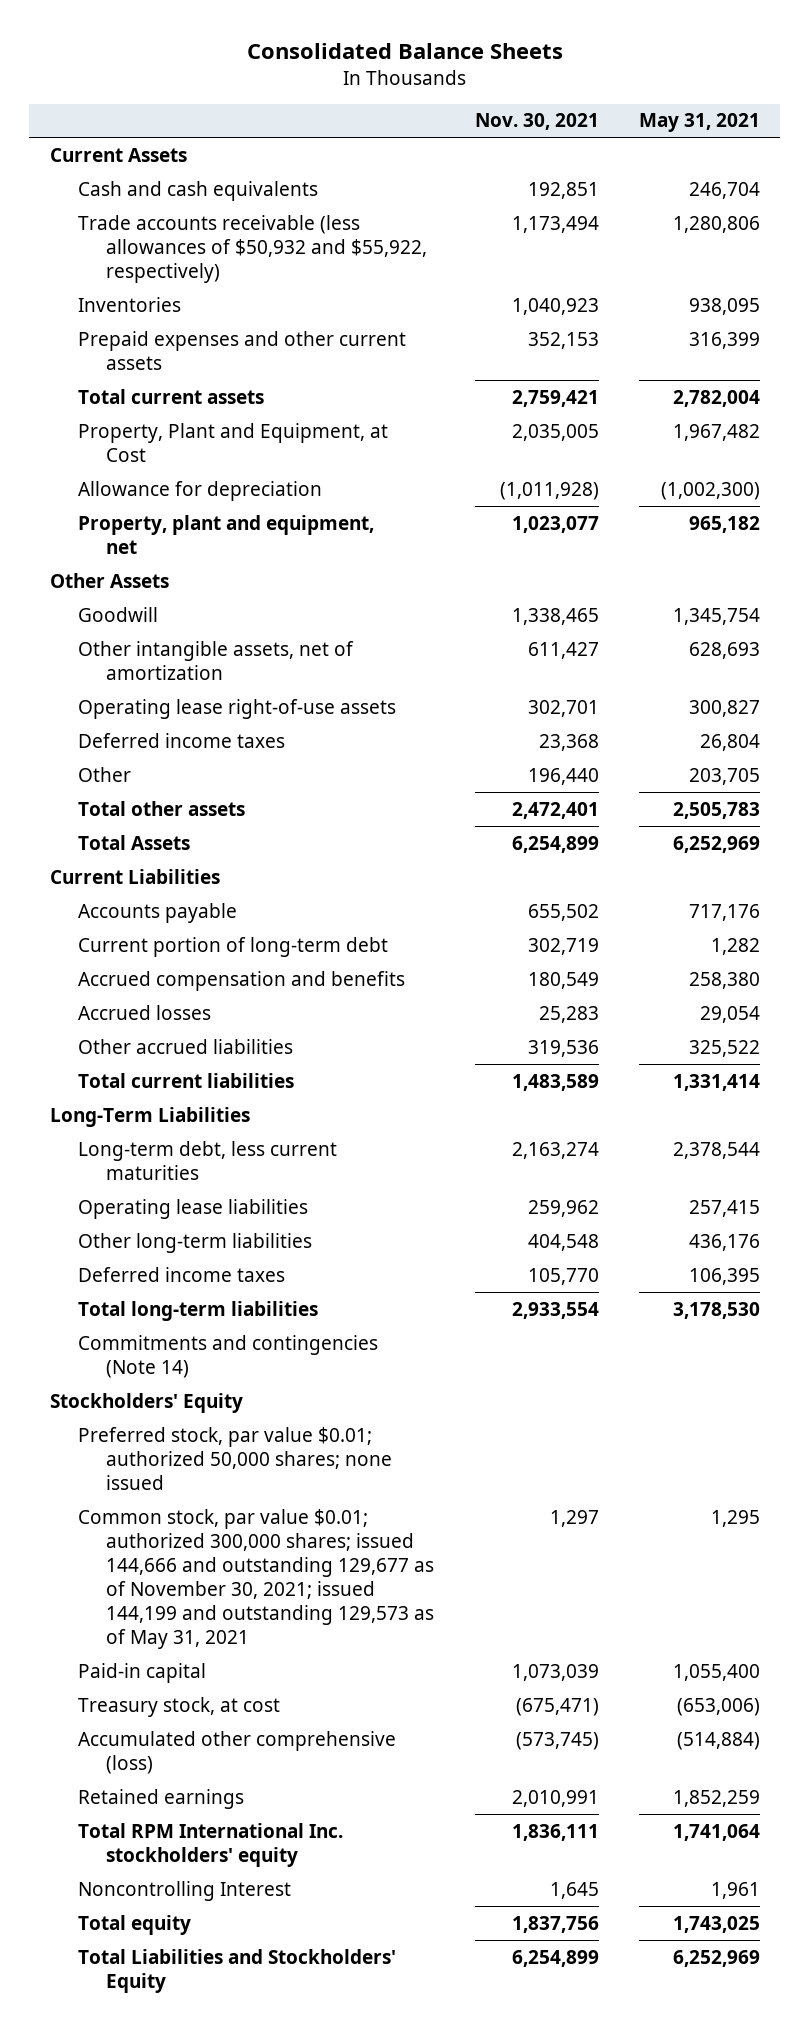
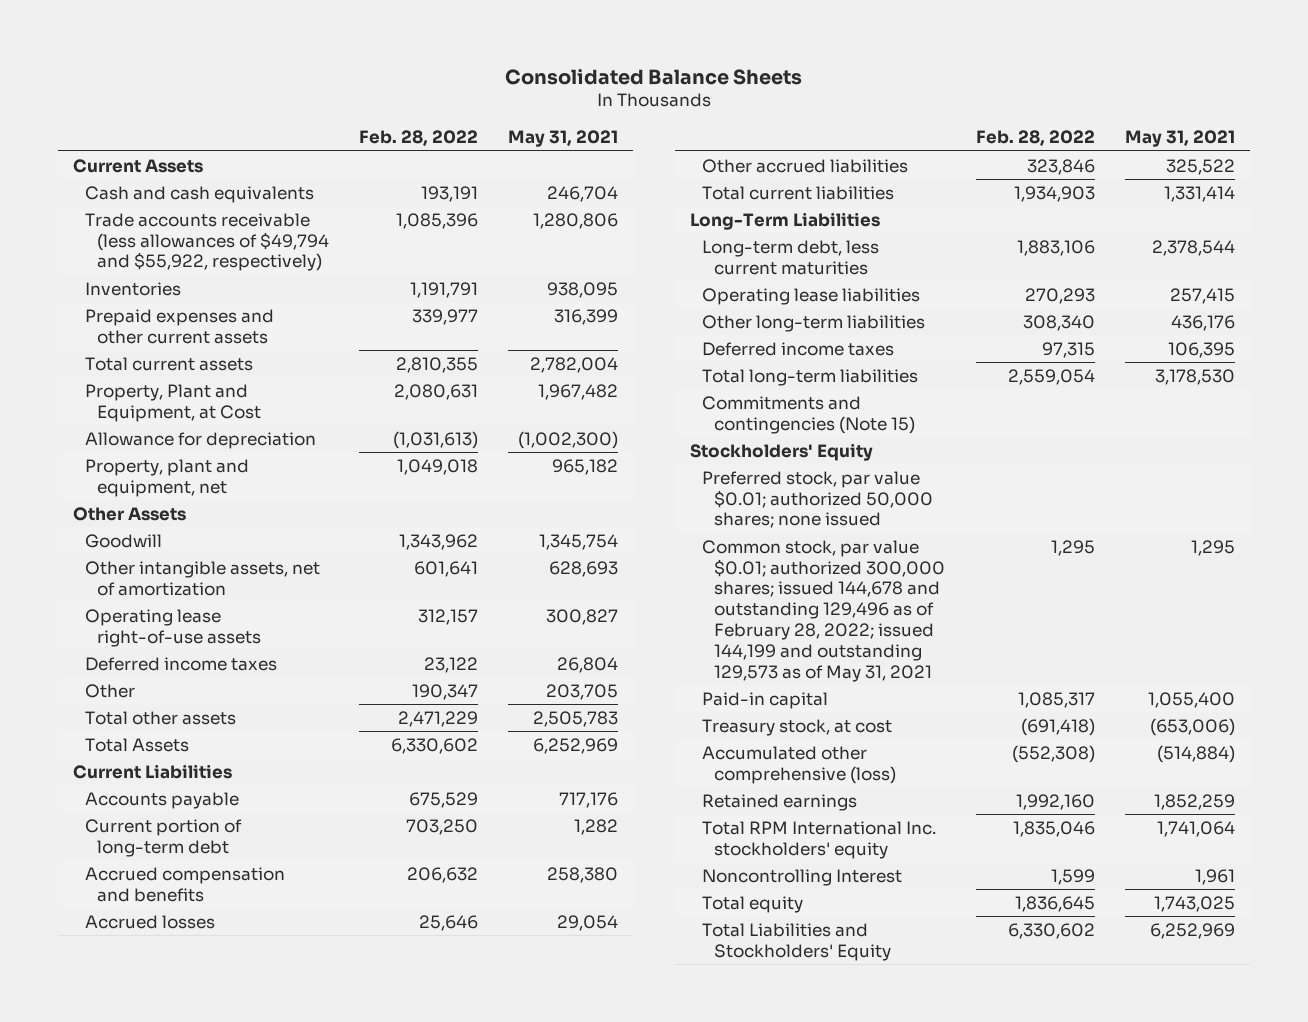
- | Nov. 30, 2021 | May 31, 2021
+ | Feb. 28, 2022 | May 31, 2021
- Trade accounts receivable (less allowances of $50,932 and $55,922, respectively) | 1,173,494 | 1,280,806
+ Trade accounts receivable (less allowances of $49,794 and $55,922, respectively) | 1,085,396 | 1,280,806
- Commitments and contingencies (Note 14)
+ Commitments and contingencies (Note 15)
- Common stock, par value $0.01; authorized 300,000 shares; issued 144,666 and outstanding 129,677 as of November 30, 2021; issued 144,199 and outstanding 129,573 as of May 31, 2021 | 1,297 | 1,295
+ Common stock, par value $0.01; authorized 300,000 shares; issued 144,678 and outstanding 129,496 as of February 28, 2022; issued 144,199 and outstanding 129,573 as of May 31, 2021 | 1,295 | 1,295

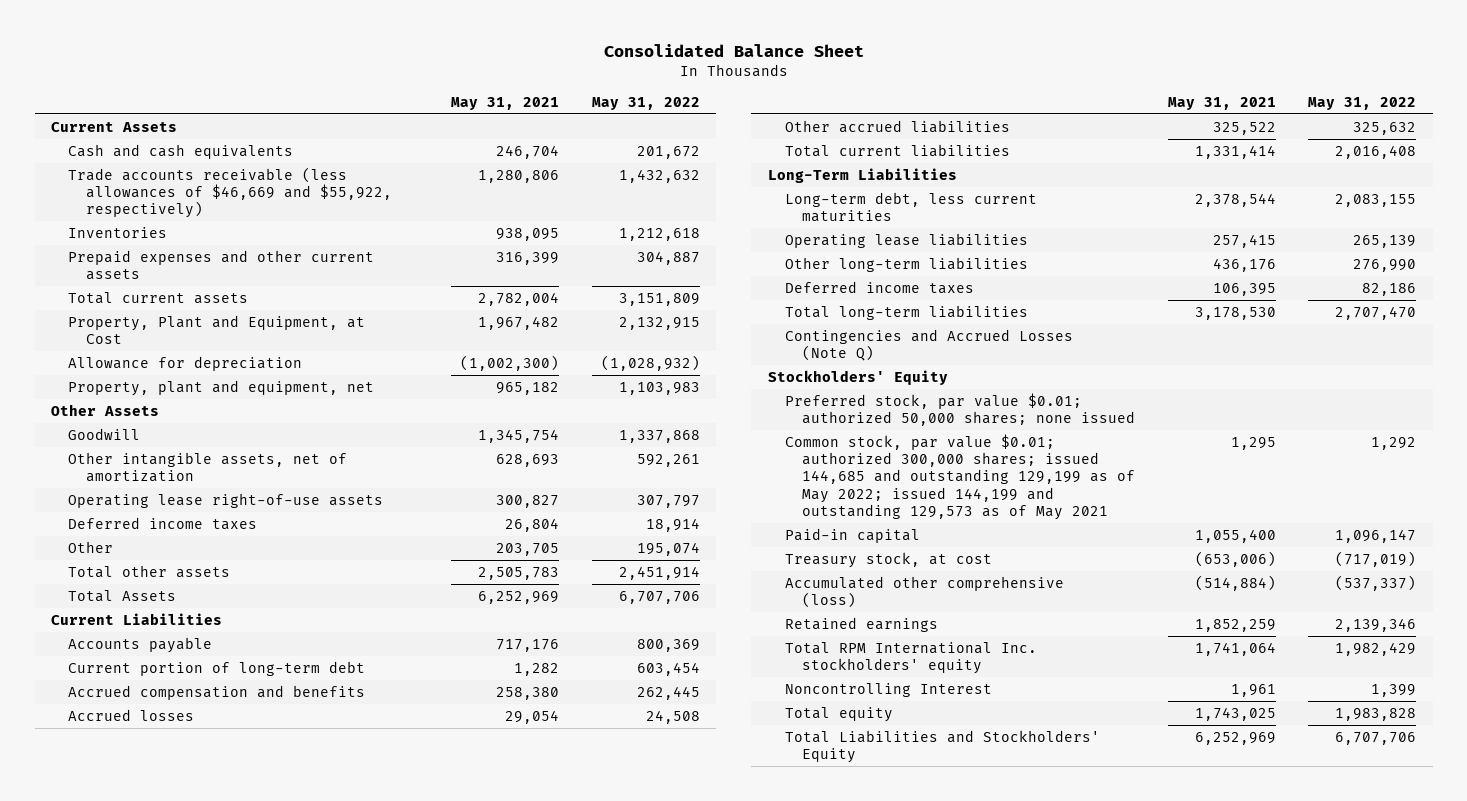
- Consolidated Balance Sheets
+ Consolidated Balance Sheet
- | Feb. 28, 2022 | May 31, 2021
+ | May 31, 2021 | May 31, 2022
- Trade accounts receivable (less allowances of $49,794 and $55,922, respectively) | 1,085,396 | 1,280,806
+ Trade accounts receivable (less allowances of $46,669 and $55,922, respectively) | 1,280,806 | 1,432,632
- Commitments and contingencies (Note 15)
+ Contingencies and Accrued Losses (Note Q)
- Common stock, par value $0.01; authorized 300,000 shares; issued 144,678 and outstanding 129,496 as of February 28, 2022; issued 144,199 and outstanding 129,573 as of May 31, 2021 | 1,295 | 1,295
+ Common stock, par value $0.01; authorized 300,000 shares; issued 144,685 and outstanding 129,199 as of May 2022; issued 144,199 and outstanding 129,573 as of May 2021 | 1,295 | 1,292

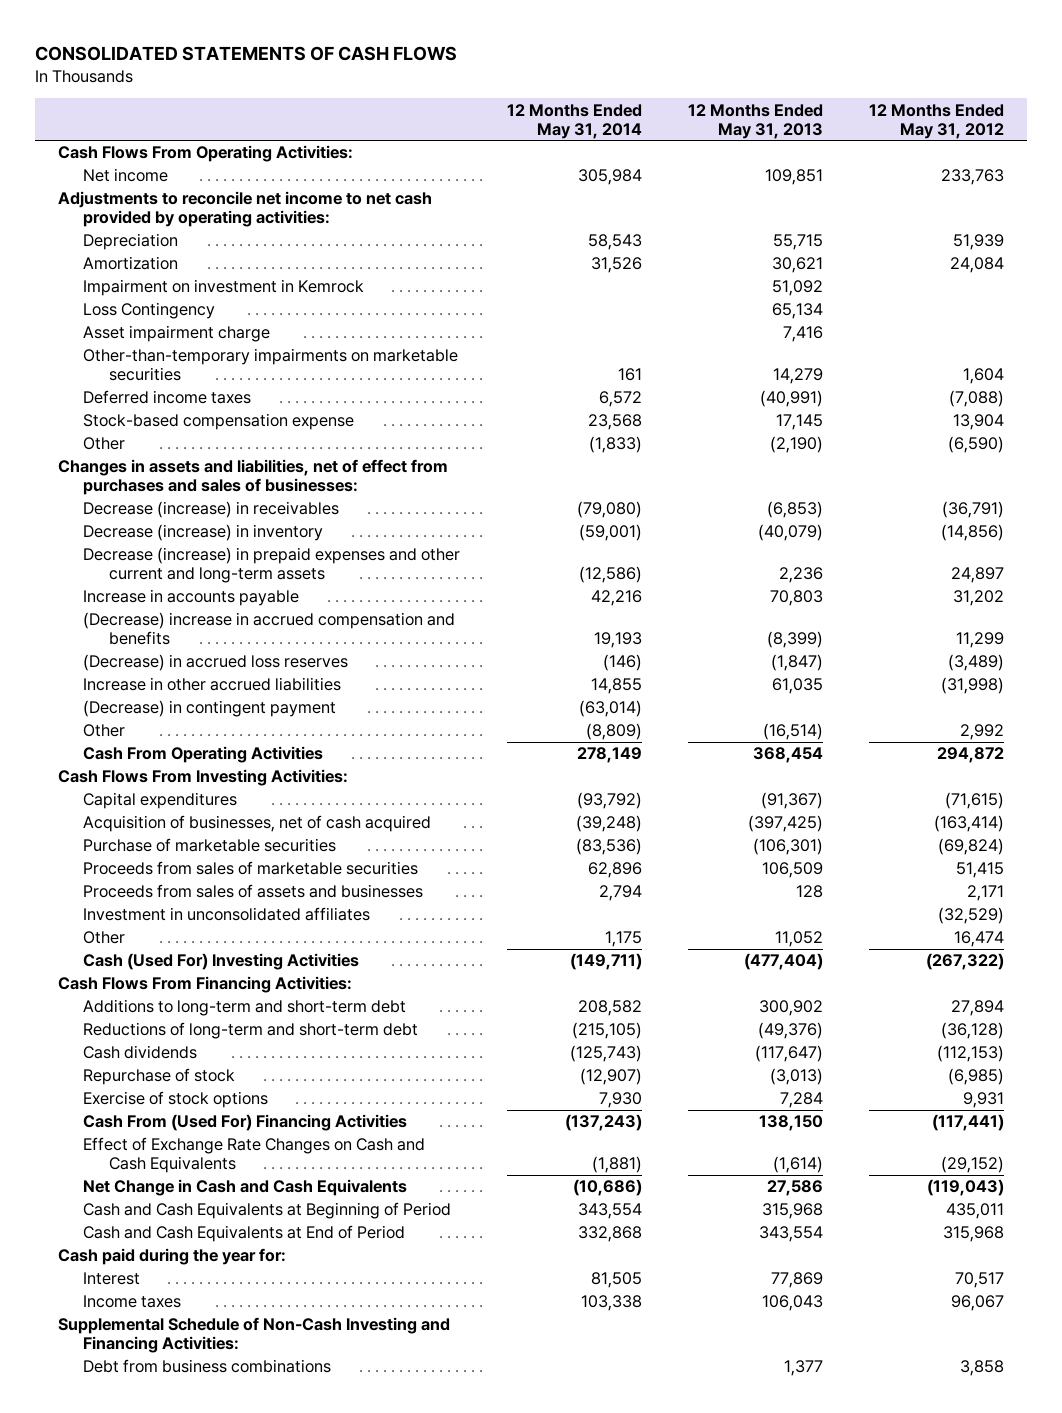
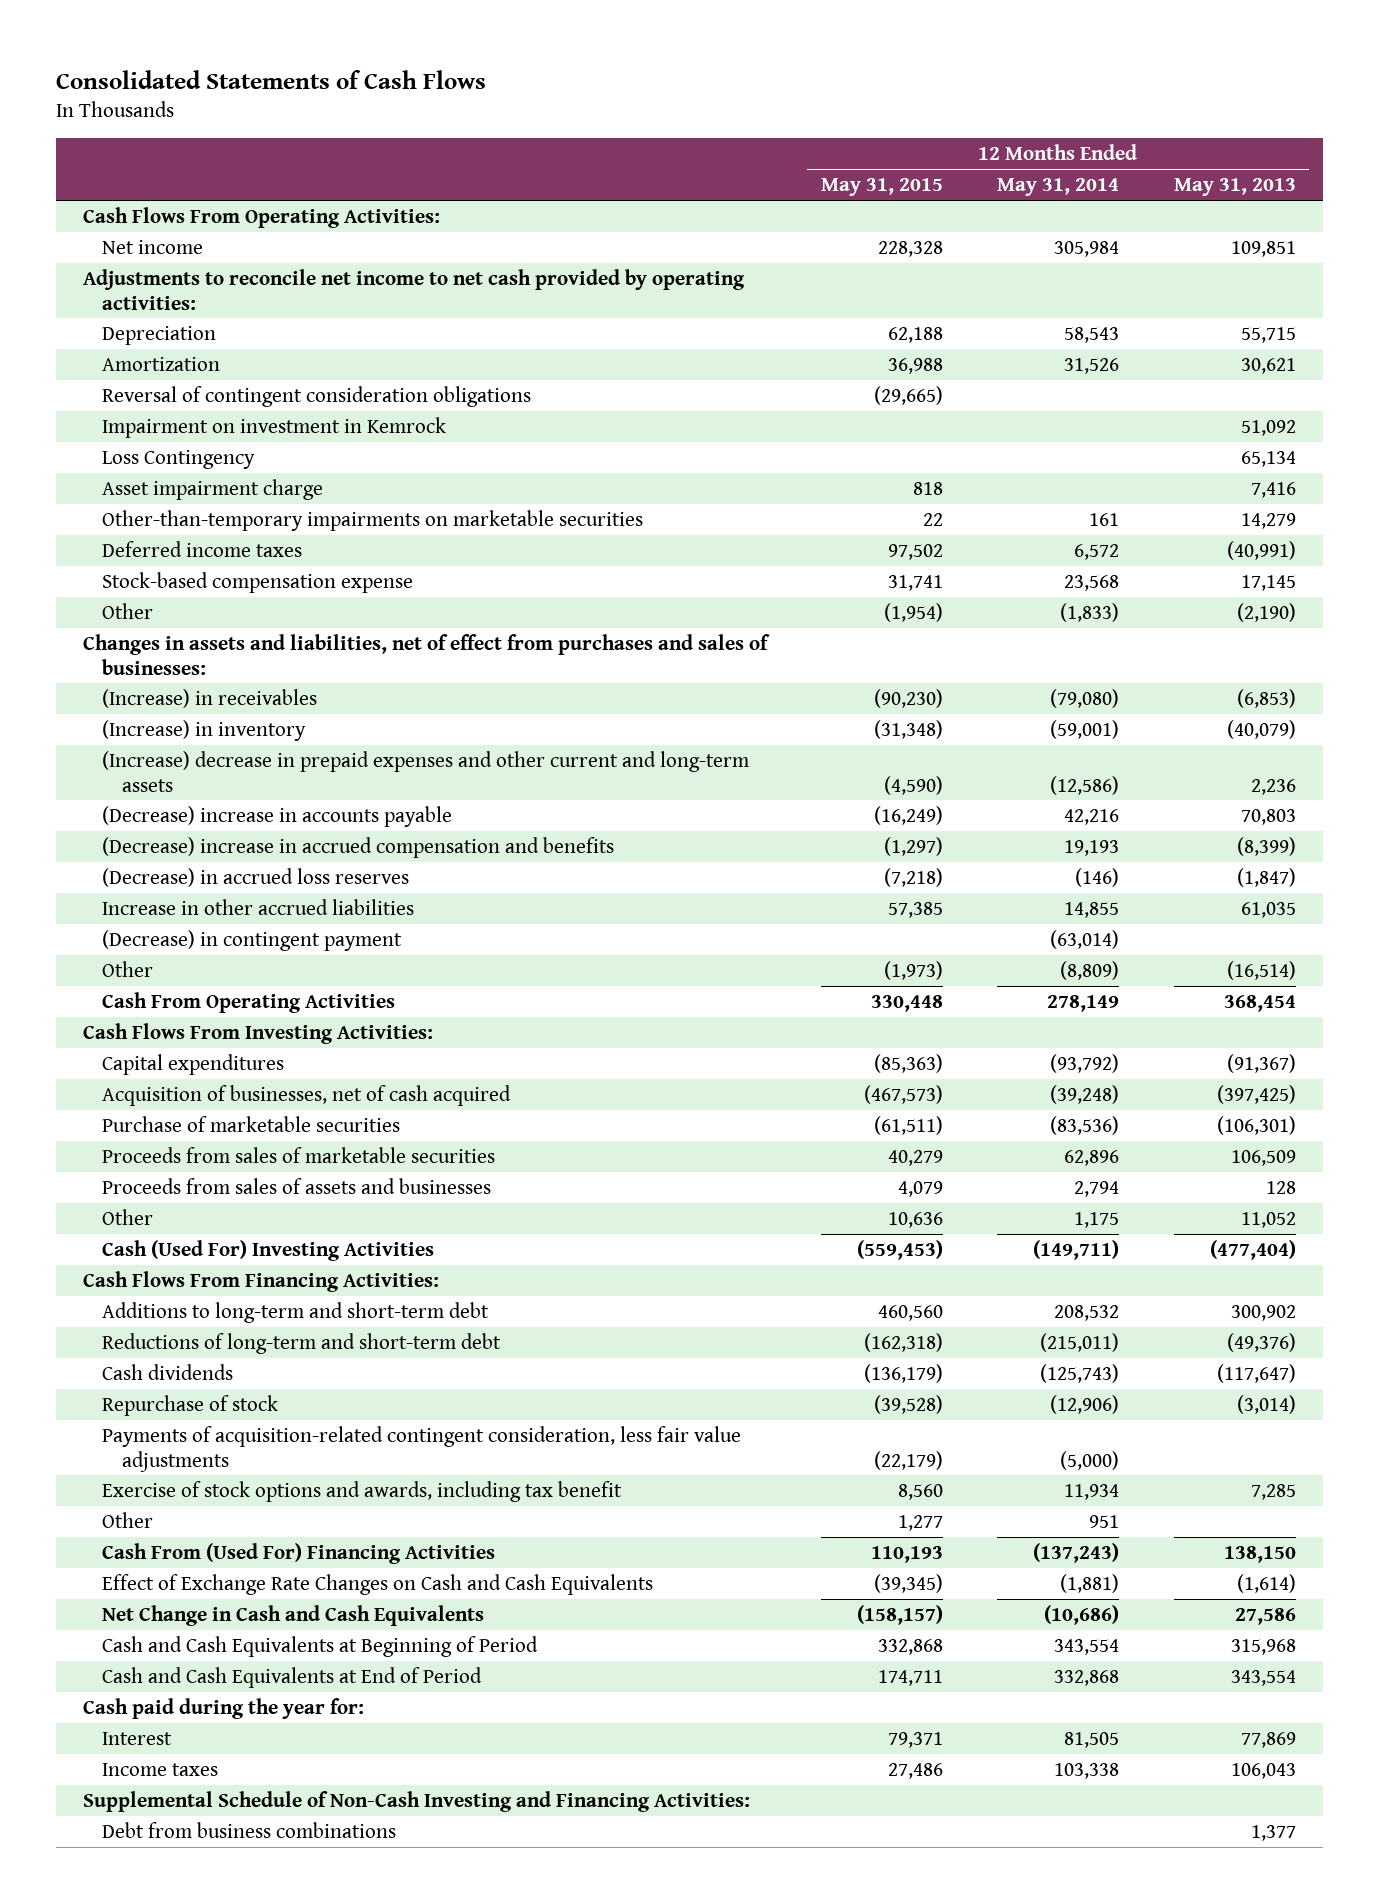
- CONSOLIDATED STATEMENTS OF CASH FLOWS
+ Consolidated Statements of Cash Flows
- | 12 Months Ended May 31, 2014 | 12 Months Ended May 31, 2013 | 12 Months Ended May 31, 2012
+ | 12 Months Ended May 31, 2015 | 12 Months Ended May 31, 2014 | 12 Months Ended May 31, 2013
+ Reversal of contingent consideration obligations | (29,665) | |
- Decrease (increase) in receivables | (79,080) | (6,853) | (36,791)
- Decrease (increase) in inventory | (59,001) | (40,079) | (14,856)
- Decrease (increase) in prepaid expenses and other current and long-term assets | (12,586) | 2,236 | 24,897
- Increase in accounts payable | 42,216 | 70,803 | 31,202
+ (Increase) in receivables | (90,230) | (79,080) | (6,853)
+ (Increase) in inventory | (31,348) | (59,001) | (40,079)
+ (Increase) decrease in prepaid expenses and other current and long-term assets | (4,590) | (12,586) | 2,236
+ (Decrease) increase in accounts payable | (16,249) | 42,216 | 70,803
- Investment in unconsolidated affiliates | | | (32,529)
- Additions to long-term and short-term debt | 208,582 | 300,902 | 27,894
- Reductions of long-term and short-term debt | (215,105) | (49,376) | (36,128)
+ Additions to long-term and short-term debt | 460,560 | 208,532 | 300,902
+ Reductions of long-term and short-term debt | (162,318) | (215,011) | (49,376)
- Repurchase of stock | (12,907) | (3,013) | (6,985)
- Exercise of stock options | 7,930 | 7,284 | 9,931
+ Repurchase of stock | (39,528) | (12,906) | (3,014)
+ Payments of acquisition-related contingent consideration, less fair value adjustments | (22,179) | (5,000) |
+ Exercise of stock options and awards, including tax benefit | 8,560 | 11,934 | 7,285
+ Other | 1,277 | 951 |

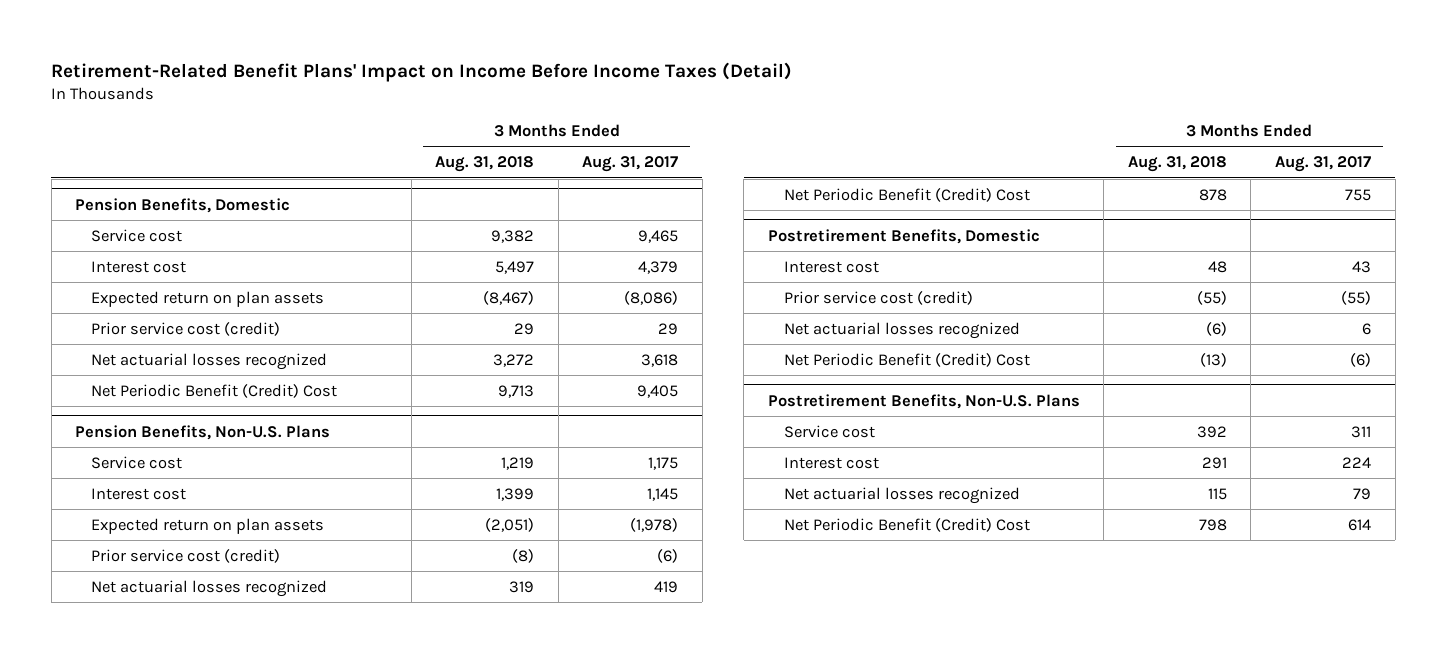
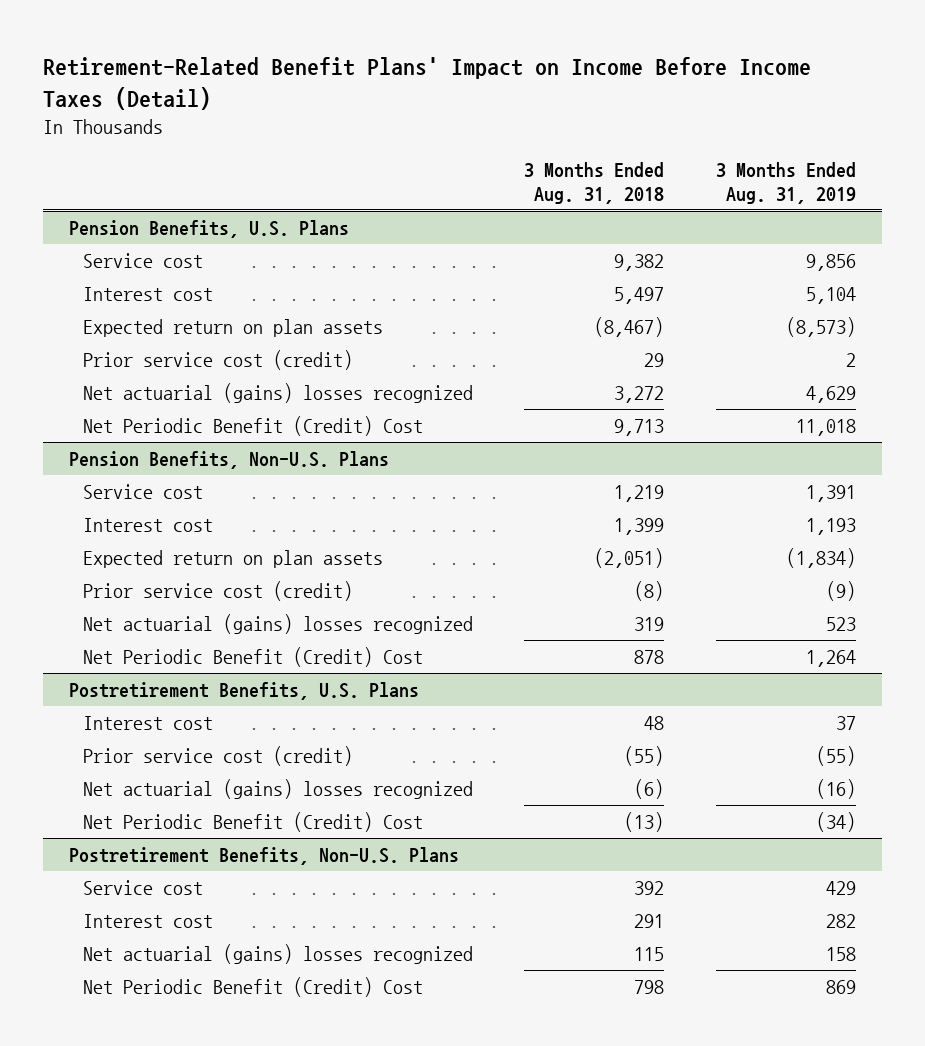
- | 3 Months Ended Aug. 31, 2018 | 3 Months Ended Aug. 31, 2017
+ | 3 Months Ended Aug. 31, 2018 | 3 Months Ended Aug. 31, 2019
- Pension Benefits, Domestic
+ Pension Benefits, U.S. Plans
- Net actuarial losses recognized | 3,272 | 3,618
+ Net actuarial (gains) losses recognized | 3,272 | 4,629
@ Pension Benefits, Non-U.S. Plans
- Net actuarial losses recognized | 319 | 419
+ Net actuarial (gains) losses recognized | 319 | 523
- Postretirement Benefits, Domestic
+ Postretirement Benefits, U.S. Plans
- Net actuarial losses recognized | (6) | 6
+ Net actuarial (gains) losses recognized | (6) | (16)
@ Postretirement Benefits, Non-U.S. Plans
- Net actuarial losses recognized | 115 | 79
+ Net actuarial (gains) losses recognized | 115 | 158

